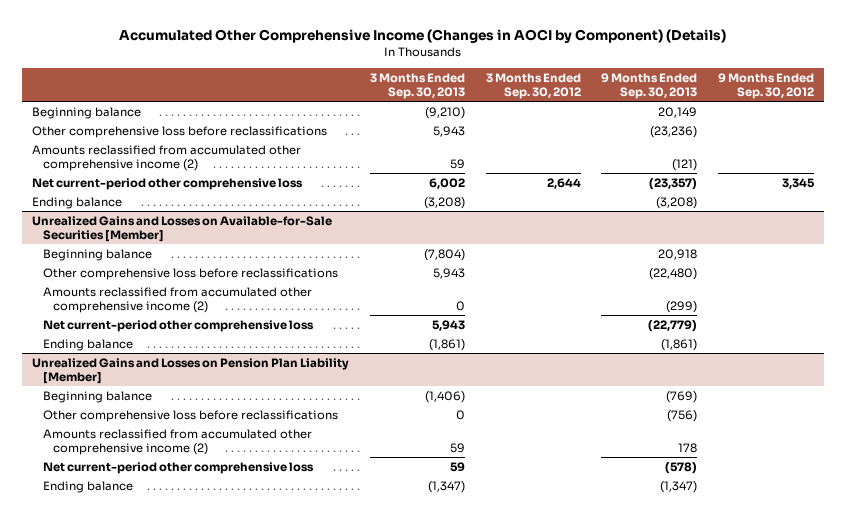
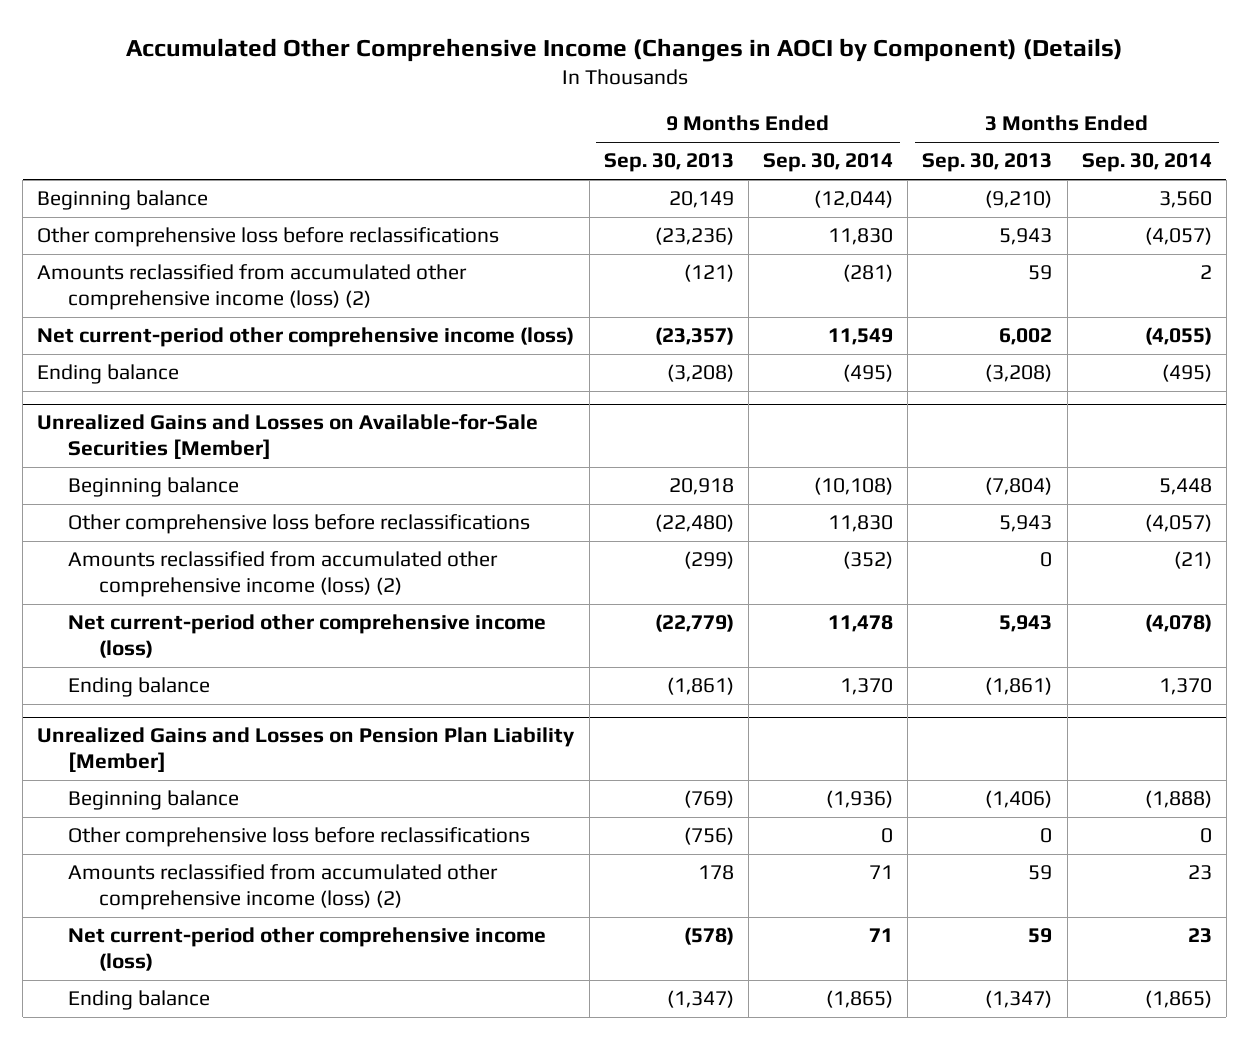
- | 3 Months Ended Sep. 30, 2013 | 3 Months Ended Sep. 30, 2012 | 9 Months Ended Sep. 30, 2013 | 9 Months Ended Sep. 30, 2012
+ | 9 Months Ended Sep. 30, 2013 | 9 Months Ended Sep. 30, 2014 | 3 Months Ended Sep. 30, 2013 | 3 Months Ended Sep. 30, 2014
- Amounts reclassified from accumulated other comprehensive income (2) | 59 | | (121) |
- Net current-period other comprehensive loss | 6,002 | 2,644 | (23,357) | 3,345
+ Amounts reclassified from accumulated other comprehensive income (loss) (2) | (121) | (281) | 59 | 2
+ Net current-period other comprehensive income (loss) | (23,357) | 11,549 | 6,002 | (4,055)
@ Unrealized Gains and Losses on Available-for-Sale Securities [Member]
- Amounts reclassified from accumulated other comprehensive income (2) | 0 | | (299) |
- Net current-period other comprehensive loss | 5,943 | | (22,779) |
+ Amounts reclassified from accumulated other comprehensive income (loss) (2) | (299) | (352) | 0 | (21)
+ Net current-period other comprehensive income (loss) | (22,779) | 11,478 | 5,943 | (4,078)
@ Unrealized Gains and Losses on Pension Plan Liability [Member]
- Amounts reclassified from accumulated other comprehensive income (2) | 59 | | 178 |
- Net current-period other comprehensive loss | 59 | | (578) |
+ Amounts reclassified from accumulated other comprehensive income (loss) (2) | 178 | 71 | 59 | 23
+ Net current-period other comprehensive income (loss) | (578) | 71 | 59 | 23

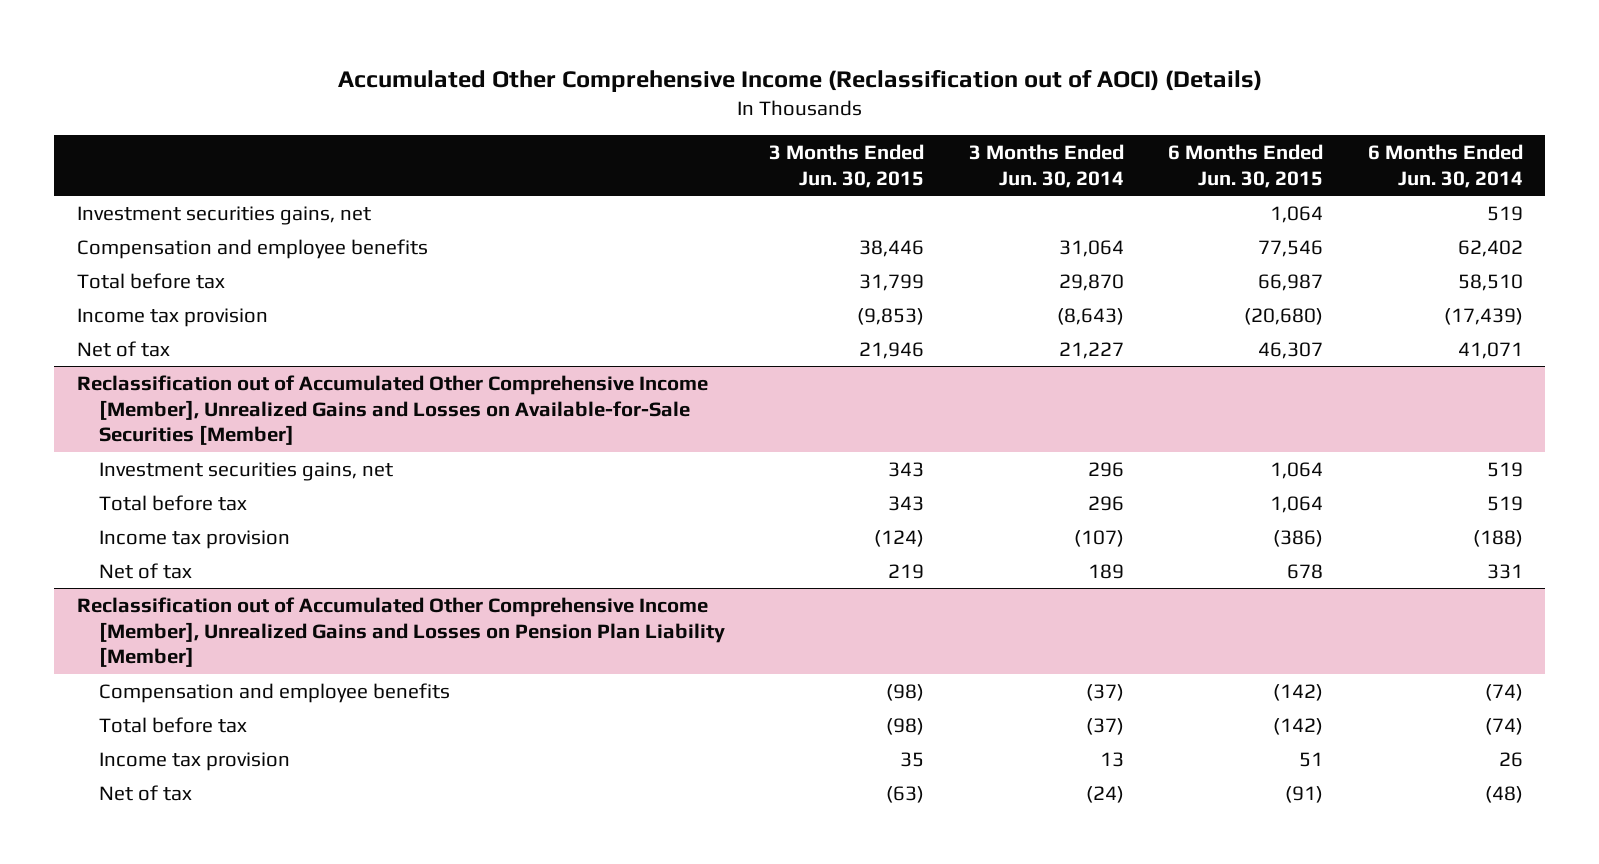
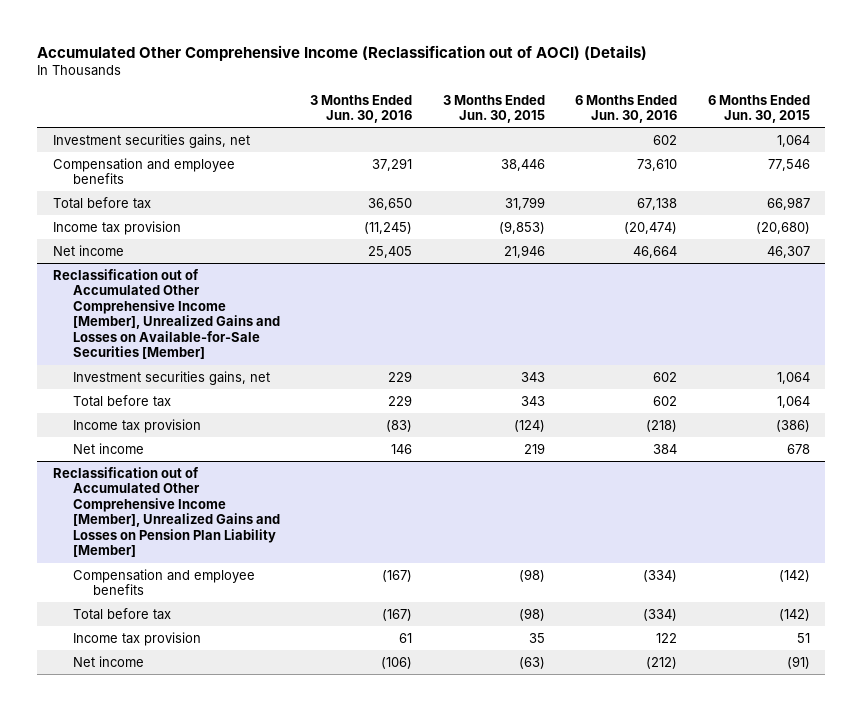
- | 3 Months Ended Jun. 30, 2015 | 3 Months Ended Jun. 30, 2014 | 6 Months Ended Jun. 30, 2015 | 6 Months Ended Jun. 30, 2014
+ | 3 Months Ended Jun. 30, 2016 | 3 Months Ended Jun. 30, 2015 | 6 Months Ended Jun. 30, 2016 | 6 Months Ended Jun. 30, 2015
- Net of tax | 21,946 | 21,227 | 46,307 | 41,071
+ Net income | 25,405 | 21,946 | 46,664 | 46,307
@ Reclassification out of Accumulated Other Comprehensive Income [Member], Unrealized Gains and Losses on Available-for-Sale Securities [Member]
- Net of tax | 219 | 189 | 678 | 331
+ Net income | 146 | 219 | 384 | 678
@ Reclassification out of Accumulated Other Comprehensive Income [Member], Unrealized Gains and Losses on Pension Plan Liability [Member]
- Net of tax | (63) | (24) | (91) | (48)
+ Net income | (106) | (63) | (212) | (91)

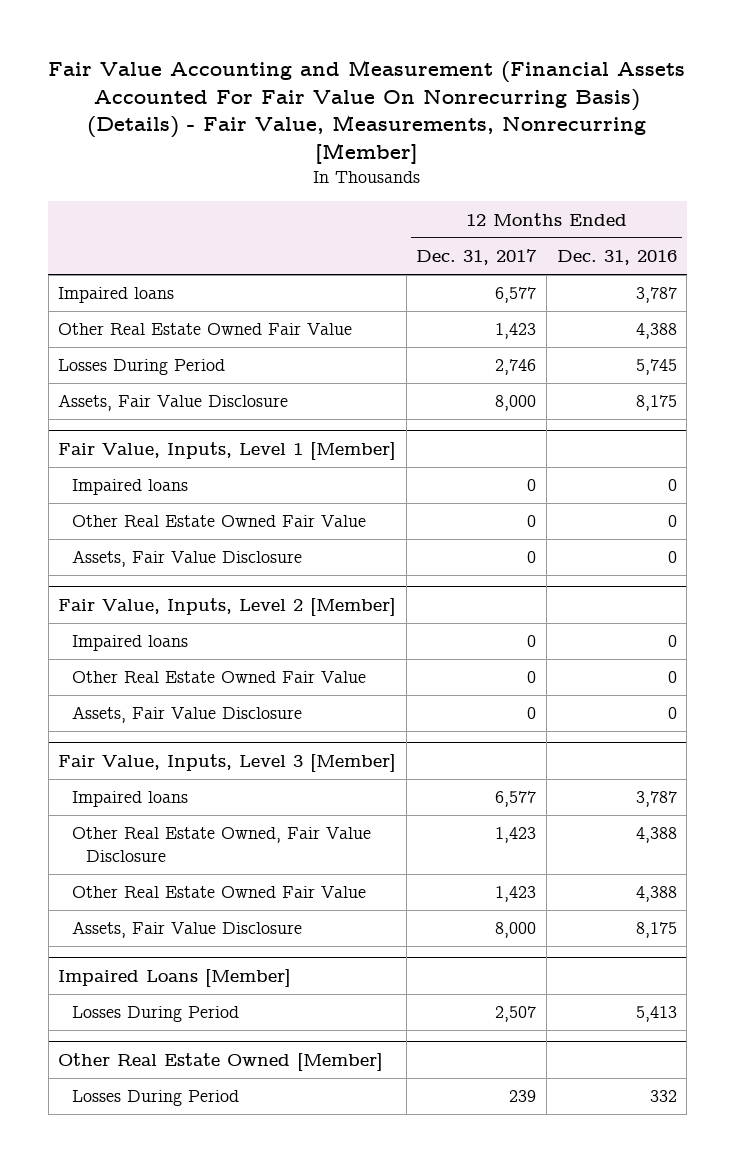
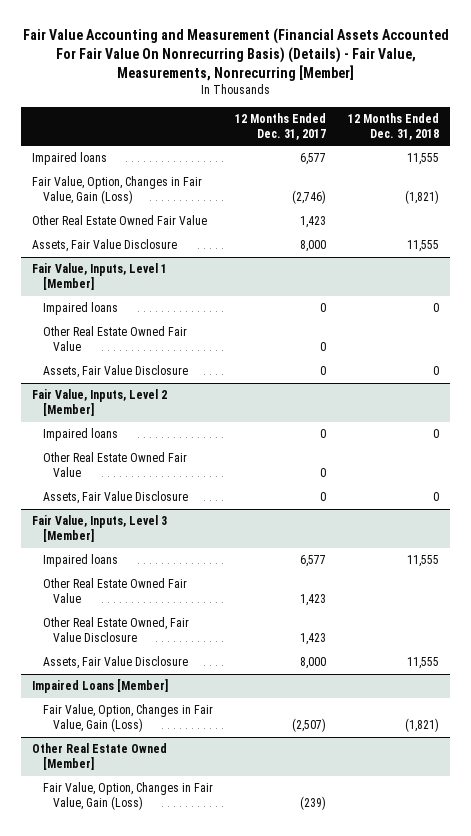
- | 12 Months Ended Dec. 31, 2017 | 12 Months Ended Dec. 31, 2016
+ | 12 Months Ended Dec. 31, 2017 | 12 Months Ended Dec. 31, 2018
+ Fair Value, Option, Changes in Fair Value, Gain (Loss) | (2,746) | (1,821)
- Losses During Period | 2,746 | 5,745
@ Fair Value, Inputs, Level 3 [Member]
moved down: Other Real Estate Owned, Fair Value Disclosure | 1,423 |
@ Impaired Loans [Member]
- Losses During Period | 2,507 | 5,413
+ Fair Value, Option, Changes in Fair Value, Gain (Loss) | (2,507) | (1,821)
@ Other Real Estate Owned [Member]
- Losses During Period | 239 | 332
+ Fair Value, Option, Changes in Fair Value, Gain (Loss) | (239) |

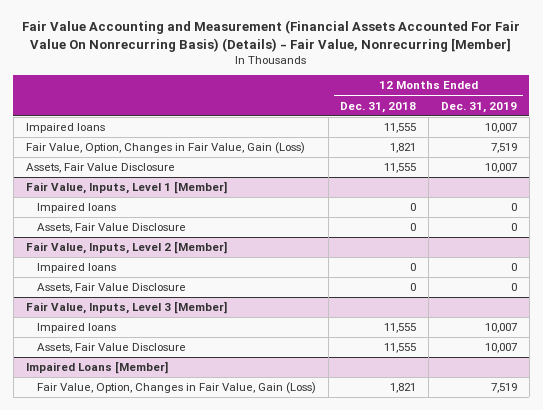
- Fair Value Accounting and Measurement (Financial Assets Accounted For Fair Value On Nonrecurring Basis) (Details) - Fair Value, Measurements, Nonrecurring [Member]
+ Fair Value Accounting and Measurement (Financial Assets Accounted For Fair Value On Nonrecurring Basis) (Details) - Fair Value, Nonrecurring [Member]
- | 12 Months Ended Dec. 31, 2017 | 12 Months Ended Dec. 31, 2018
+ | 12 Months Ended Dec. 31, 2018 | 12 Months Ended Dec. 31, 2019
- Fair Value, Option, Changes in Fair Value, Gain (Loss) | (2,746) | (1,821)
- Other Real Estate Owned Fair Value | 1,423 |
+ Fair Value, Option, Changes in Fair Value, Gain (Loss) | 1,821 | 7,519
@ Fair Value, Inputs, Level 1 [Member]
- Other Real Estate Owned Fair Value | 0 |
@ Fair Value, Inputs, Level 2 [Member]
- Other Real Estate Owned Fair Value | 0 |
@ Fair Value, Inputs, Level 3 [Member]
- Other Real Estate Owned Fair Value | 1,423 |
- Other Real Estate Owned, Fair Value Disclosure | 1,423 |
@ Impaired Loans [Member]
- Fair Value, Option, Changes in Fair Value, Gain (Loss) | (2,507) | (1,821)
- Other Real Estate Owned [Member]
- Fair Value, Option, Changes in Fair Value, Gain (Loss) | (239) |
@ Impaired Loans [Member]
+ Fair Value, Option, Changes in Fair Value, Gain (Loss) | 1,821 | 7,519

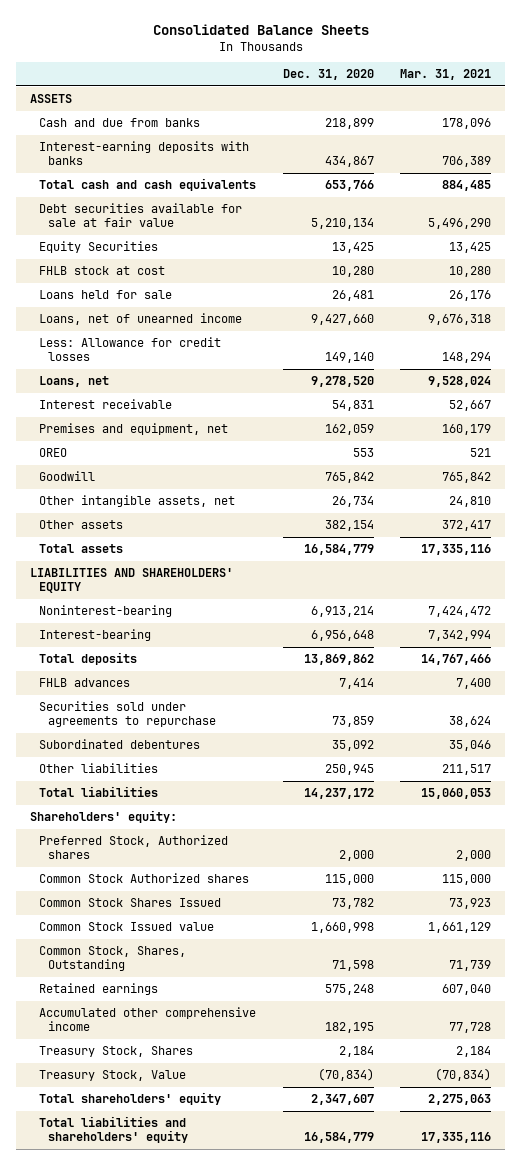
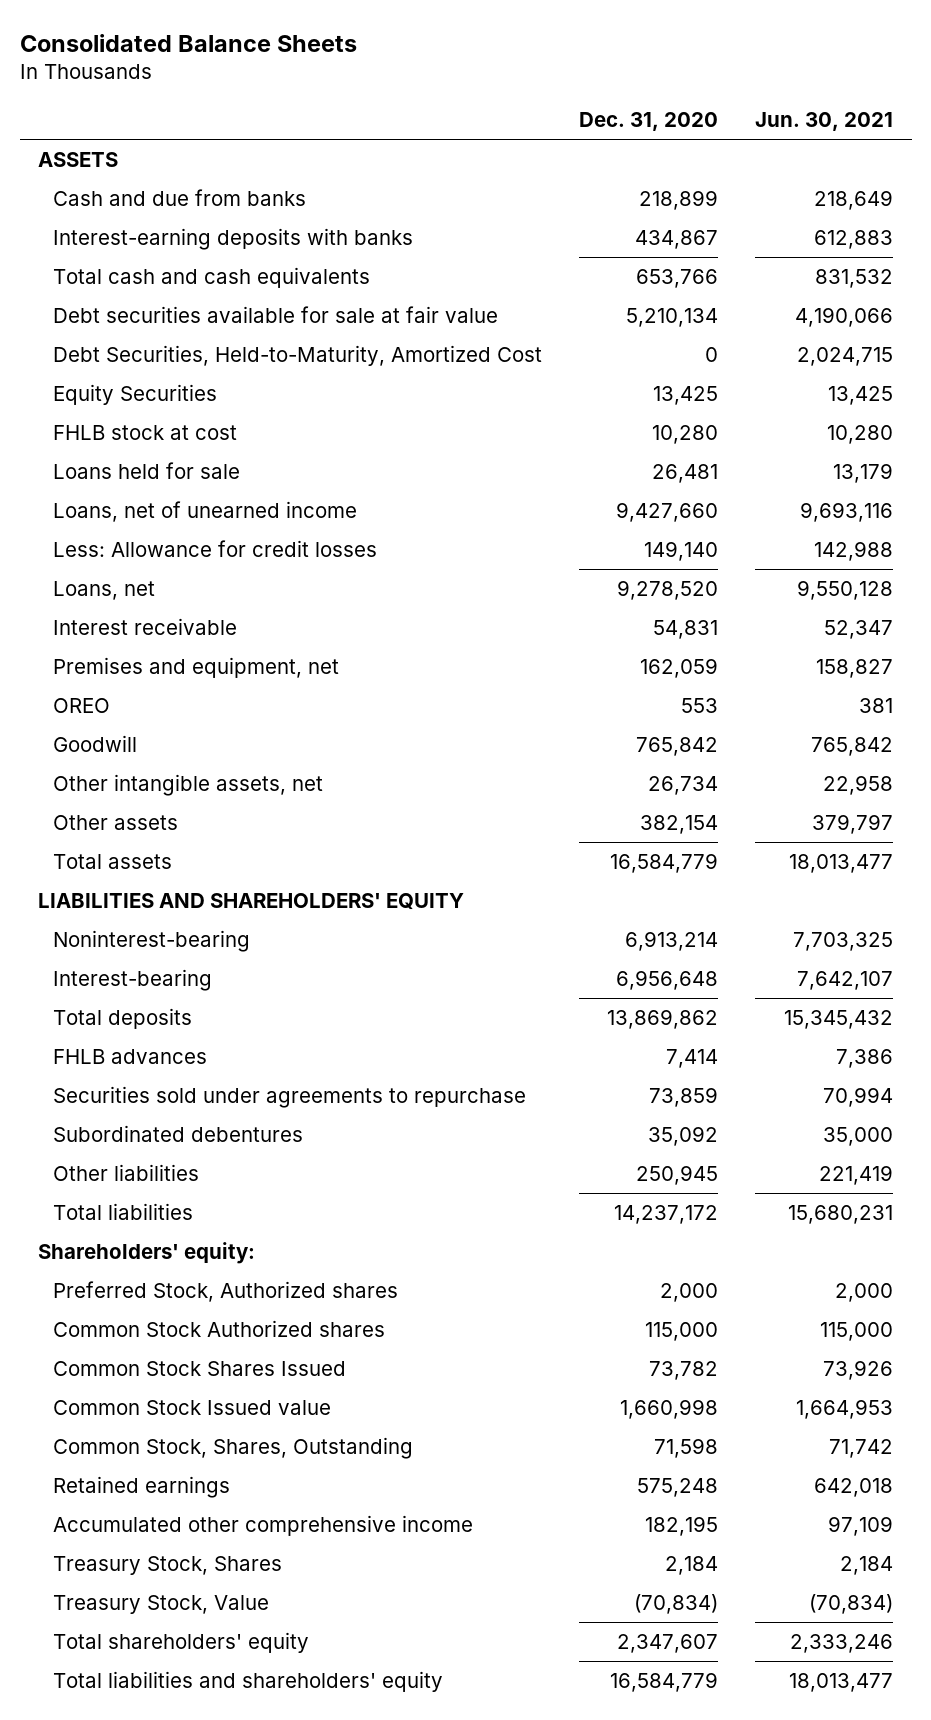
- | Dec. 31, 2020 | Mar. 31, 2021
+ | Dec. 31, 2020 | Jun. 30, 2021
+ Debt Securities, Held-to-Maturity, Amortized Cost | 0 | 2,024,715

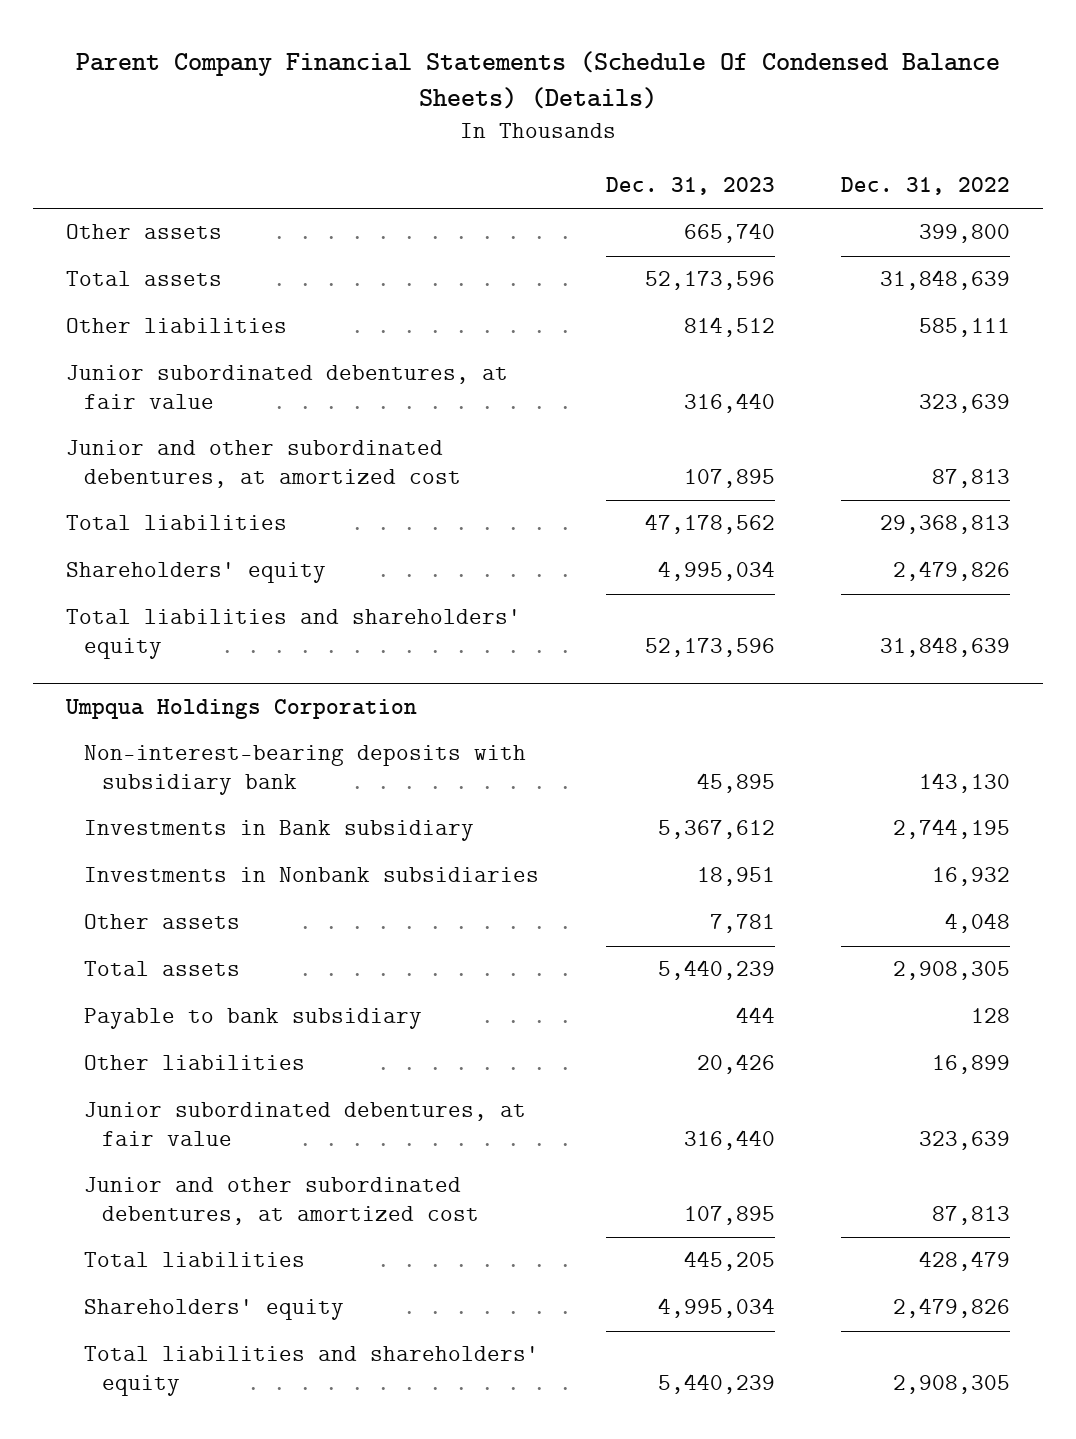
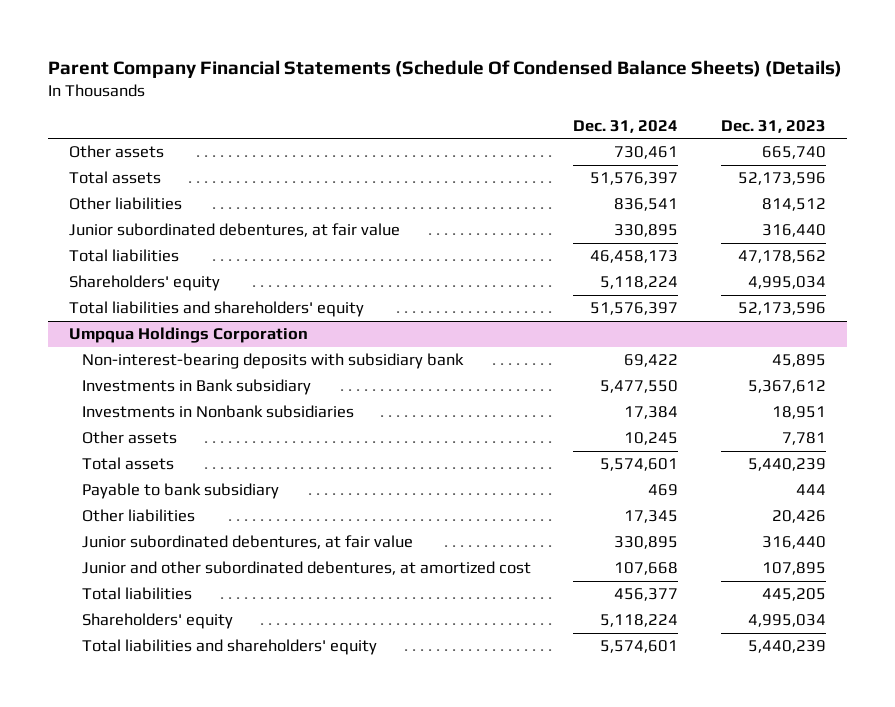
- | Dec. 31, 2023 | Dec. 31, 2022
+ | Dec. 31, 2024 | Dec. 31, 2023
- Junior and other subordinated debentures, at amortized cost | 107,895 | 87,813

